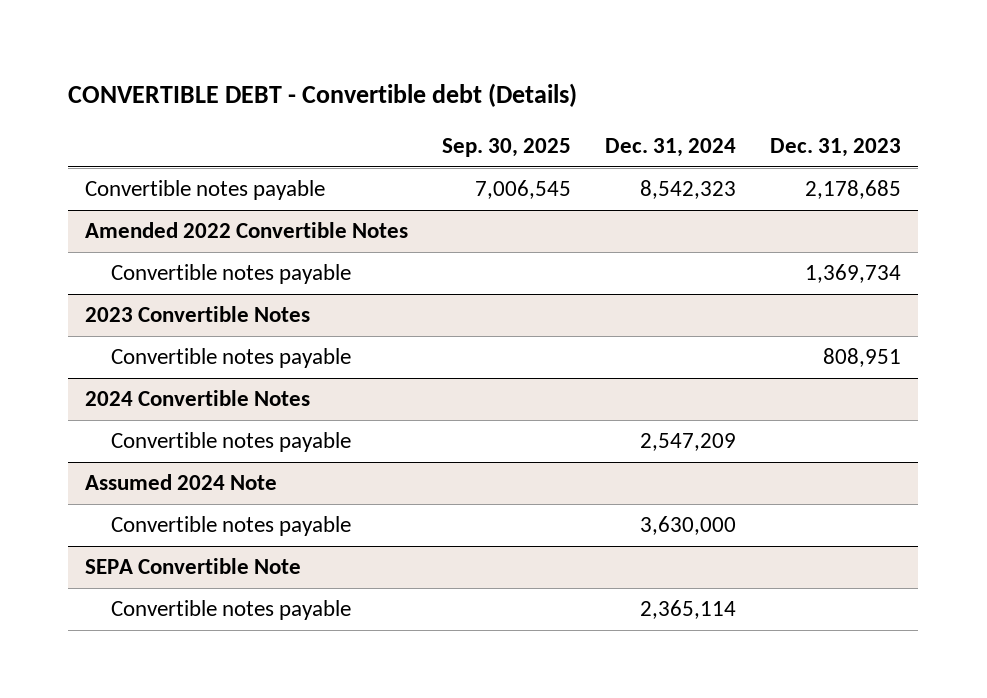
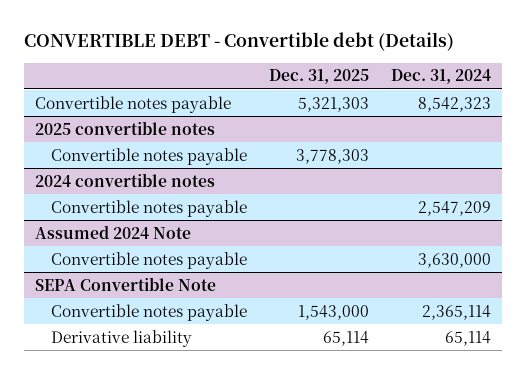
- | Sep. 30, 2025 | Dec. 31, 2024 | Dec. 31, 2023
+ | Dec. 31, 2025 | Dec. 31, 2024
- Amended 2022 Convertible Notes
- Convertible notes payable | | | 1,369,734
- 2023 Convertible Notes
+ 2025 convertible notes
- 2024 Convertible Notes
+ 2024 convertible notes
@ SEPA Convertible Note
+ Derivative liability | 65,114 | 65,114

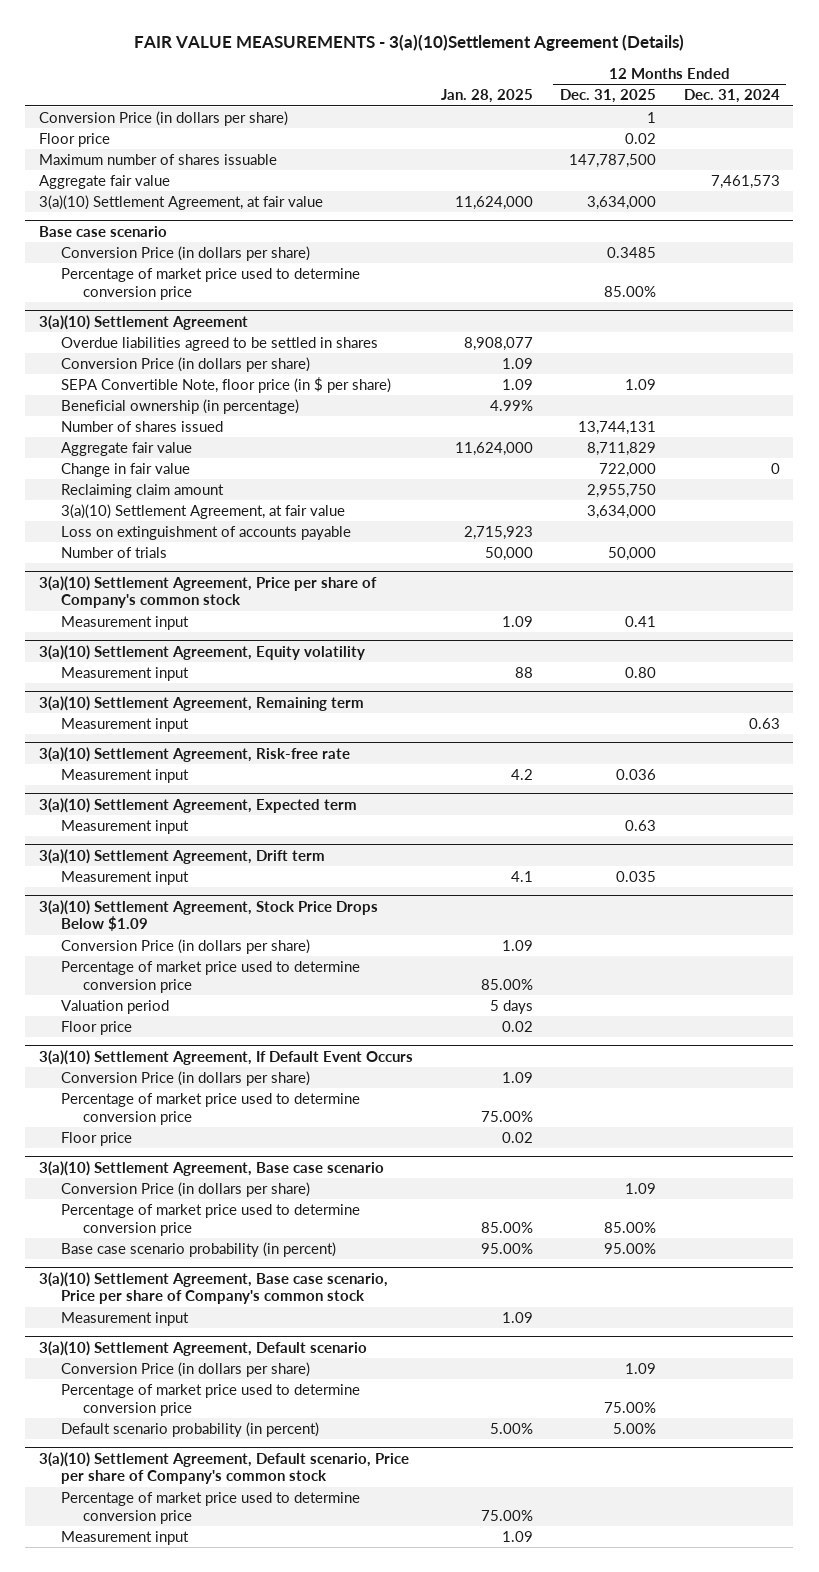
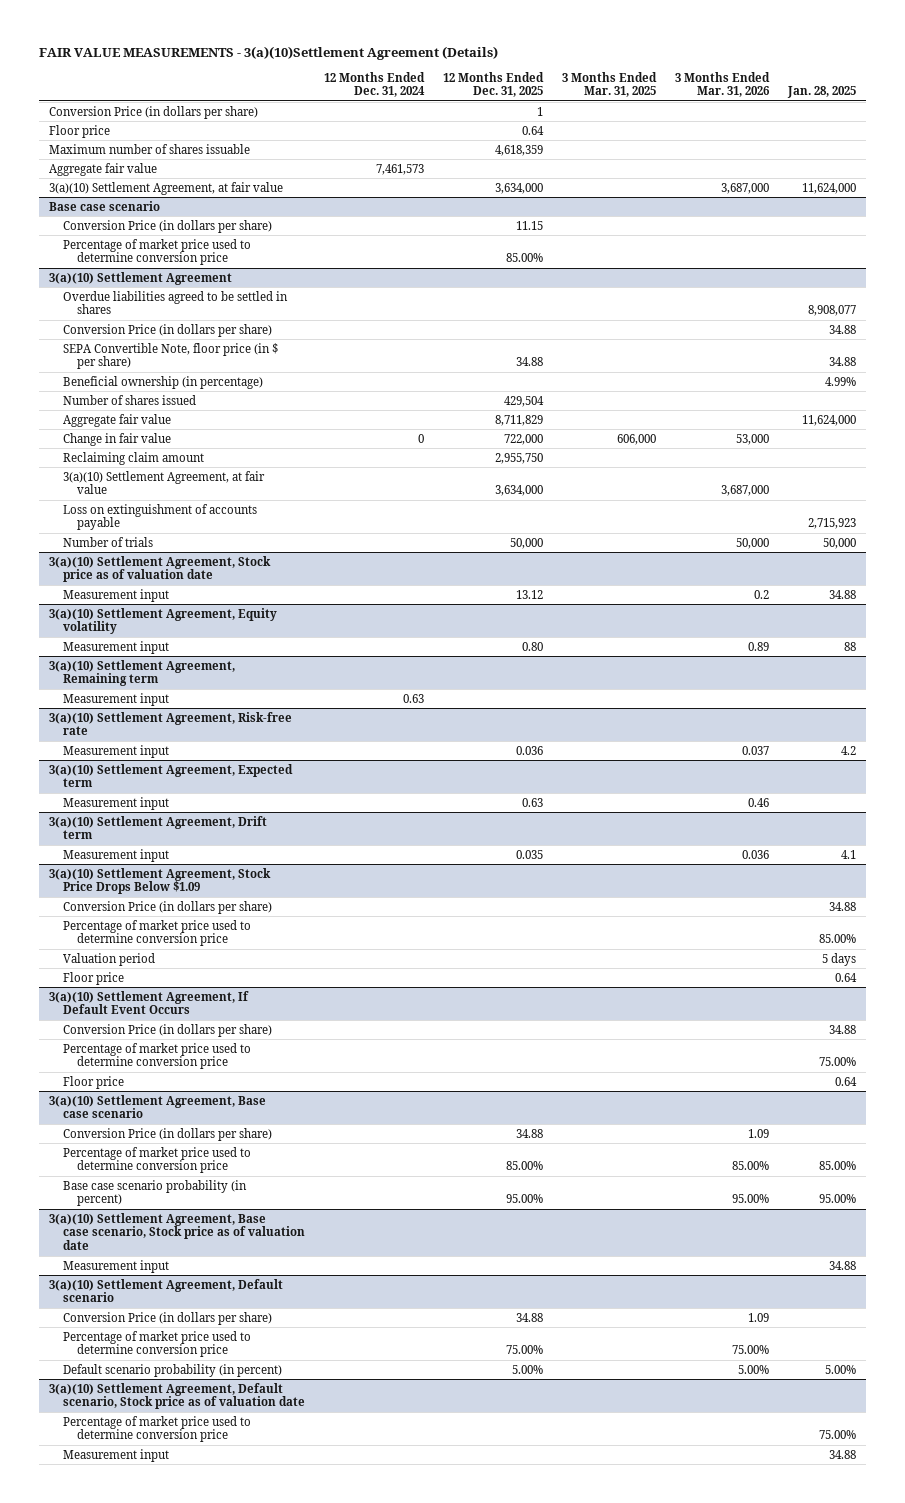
- | Jan. 28, 2025 | 12 Months Ended Dec. 31, 2025 | 12 Months Ended Dec. 31, 2024
+ | 12 Months Ended Dec. 31, 2024 | 12 Months Ended Dec. 31, 2025 | 3 Months Ended Mar. 31, 2025 | 3 Months Ended Mar. 31, 2026 | Jan. 28, 2025
- Floor price | | 0.02 |
- Maximum number of shares issuable | | 147,787,500 |
+ Floor price | | 0.64 | | |
+ Maximum number of shares issuable | | 4,618,359 | | |
@ Base case scenario
- Conversion Price (in dollars per share) | | 0.3485 |
+ Conversion Price (in dollars per share) | | 11.15 | | |
@ 3(a)(10) Settlement Agreement
- Conversion Price (in dollars per share) | 1.09 | |
- SEPA Convertible Note, floor price (in $ per share) | 1.09 | 1.09 |
+ Conversion Price (in dollars per share) | | | | | 34.88
+ SEPA Convertible Note, floor price (in $ per share) | | 34.88 | | | 34.88
- Number of shares issued | | 13,744,131 |
+ Number of shares issued | | 429,504 | | |
- 3(a)(10) Settlement Agreement, Price per share of Company's common stock
- Measurement input | 1.09 | 0.41 |
+ 3(a)(10) Settlement Agreement, Stock price as of valuation date
+ Measurement input | | 13.12 | | 0.2 | 34.88
@ 3(a)(10) Settlement Agreement, Stock Price Drops Below $1.09
- Conversion Price (in dollars per share) | 1.09 | |
+ Conversion Price (in dollars per share) | | | | | 34.88
- Floor price | 0.02 | |
+ Floor price | | | | | 0.64
@ 3(a)(10) Settlement Agreement, If Default Event Occurs
- Conversion Price (in dollars per share) | 1.09 | |
+ Conversion Price (in dollars per share) | | | | | 34.88
- Floor price | 0.02 | |
+ Floor price | | | | | 0.64
@ 3(a)(10) Settlement Agreement, Base case scenario
- Conversion Price (in dollars per share) | | 1.09 |
+ Conversion Price (in dollars per share) | | 34.88 | | 1.09 |
- 3(a)(10) Settlement Agreement, Base case scenario, Price per share of Company's common stock
- Measurement input | 1.09 | |
+ 3(a)(10) Settlement Agreement, Base case scenario, Stock price as of valuation date
+ Measurement input | | | | | 34.88
@ 3(a)(10) Settlement Agreement, Default scenario
- Conversion Price (in dollars per share) | | 1.09 |
+ Conversion Price (in dollars per share) | | 34.88 | | 1.09 |
- 3(a)(10) Settlement Agreement, Default scenario, Price per share of Company's common stock
+ 3(a)(10) Settlement Agreement, Default scenario, Stock price as of valuation date
- Measurement input | 1.09 | |
+ Measurement input | | | | | 34.88

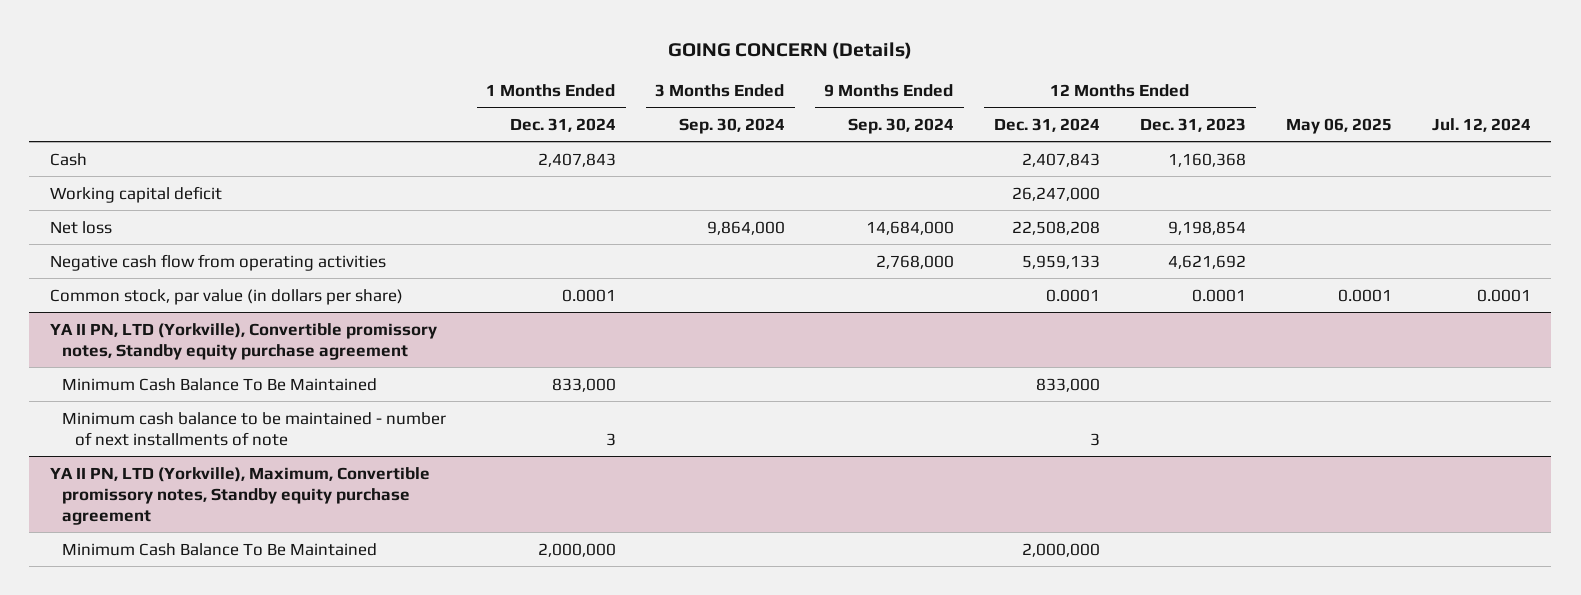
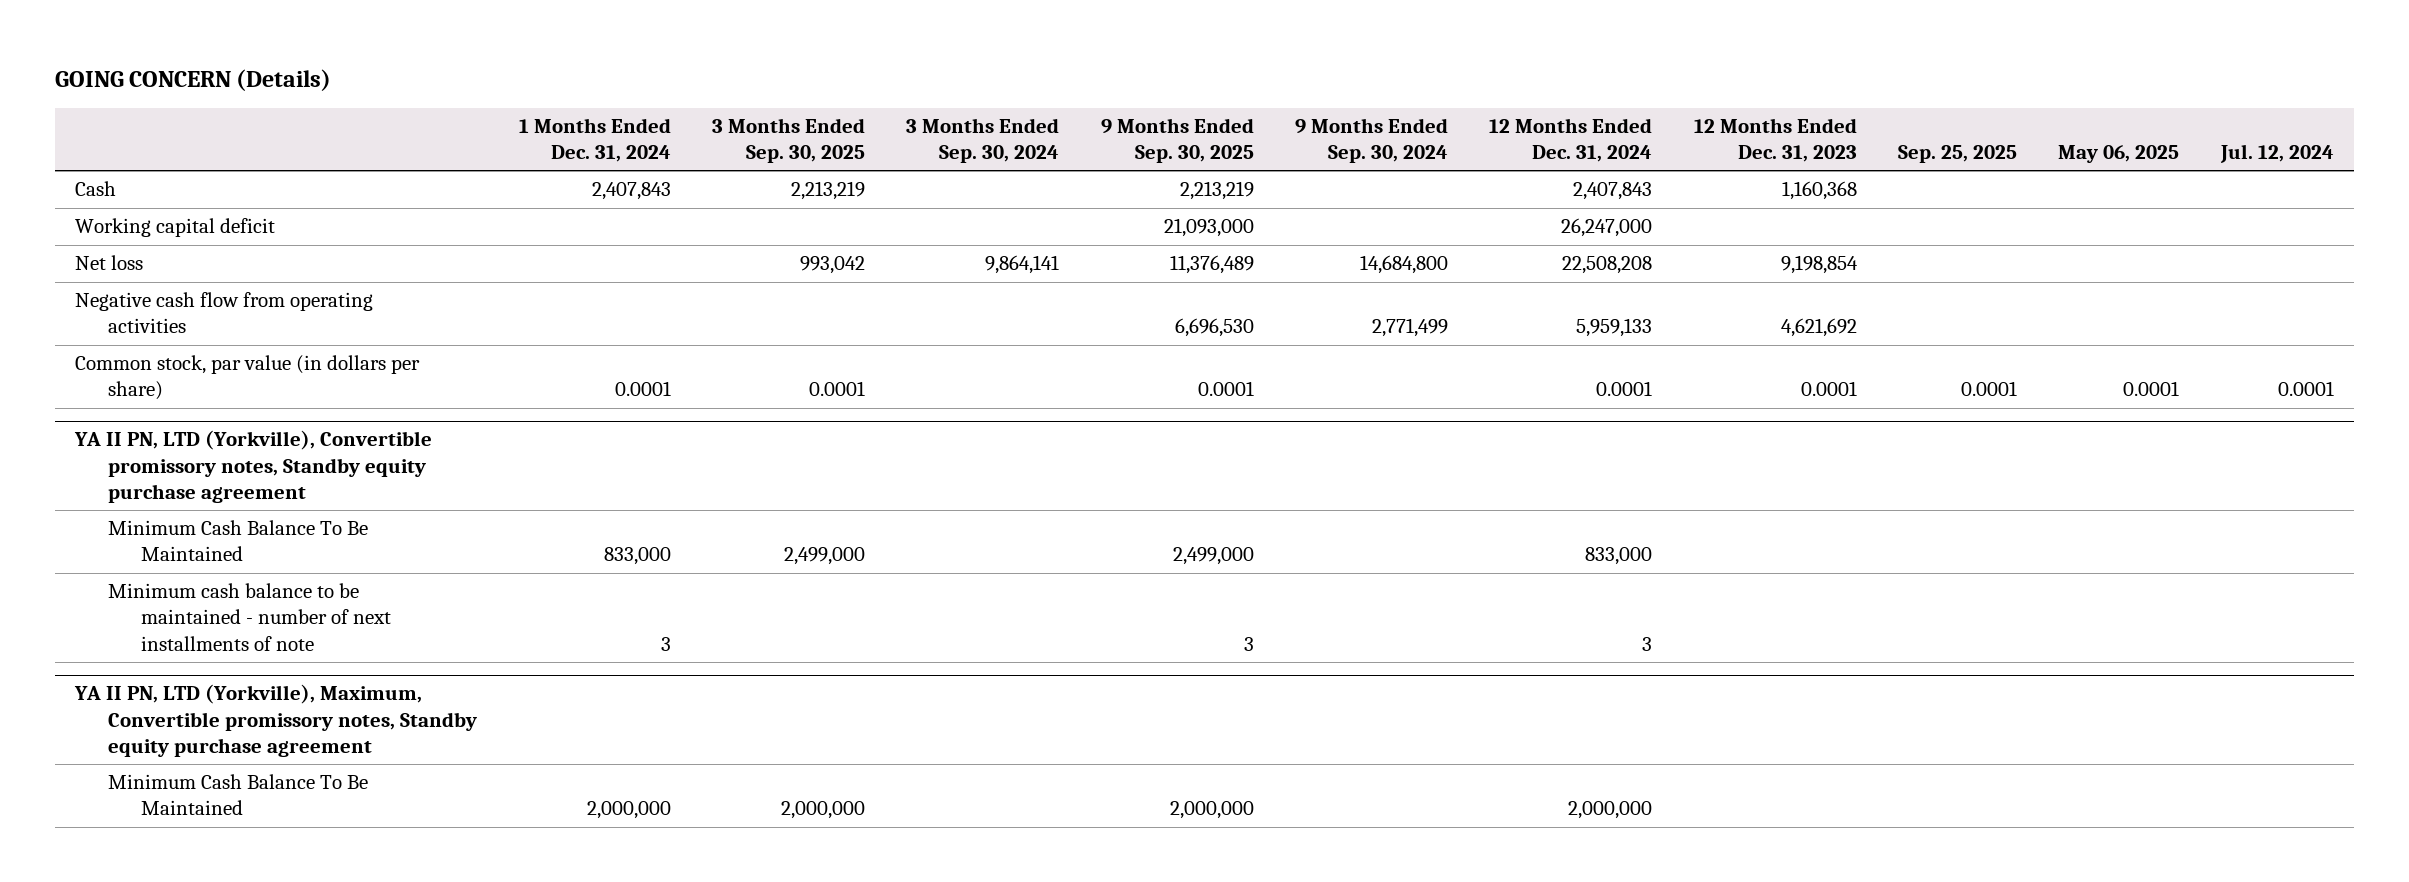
- | 1 Months Ended Dec. 31, 2024 | 3 Months Ended Sep. 30, 2024 | 9 Months Ended Sep. 30, 2024 | 12 Months Ended Dec. 31, 2024 | 12 Months Ended Dec. 31, 2023 | May 06, 2025 | Jul. 12, 2024
+ | 1 Months Ended Dec. 31, 2024 | 3 Months Ended Sep. 30, 2025 | 3 Months Ended Sep. 30, 2024 | 9 Months Ended Sep. 30, 2025 | 9 Months Ended Sep. 30, 2024 | 12 Months Ended Dec. 31, 2024 | 12 Months Ended Dec. 31, 2023 | Sep. 25, 2025 | May 06, 2025 | Jul. 12, 2024
- Net loss | | 9,864,000 | 14,684,000 | 22,508,208 | 9,198,854 | |
- Negative cash flow from operating activities | | | 2,768,000 | 5,959,133 | 4,621,692 | |
+ Net loss | | 993,042 | 9,864,141 | 11,376,489 | 14,684,800 | 22,508,208 | 9,198,854 | | |
+ Negative cash flow from operating activities | | | | 6,696,530 | 2,771,499 | 5,959,133 | 4,621,692 | | |

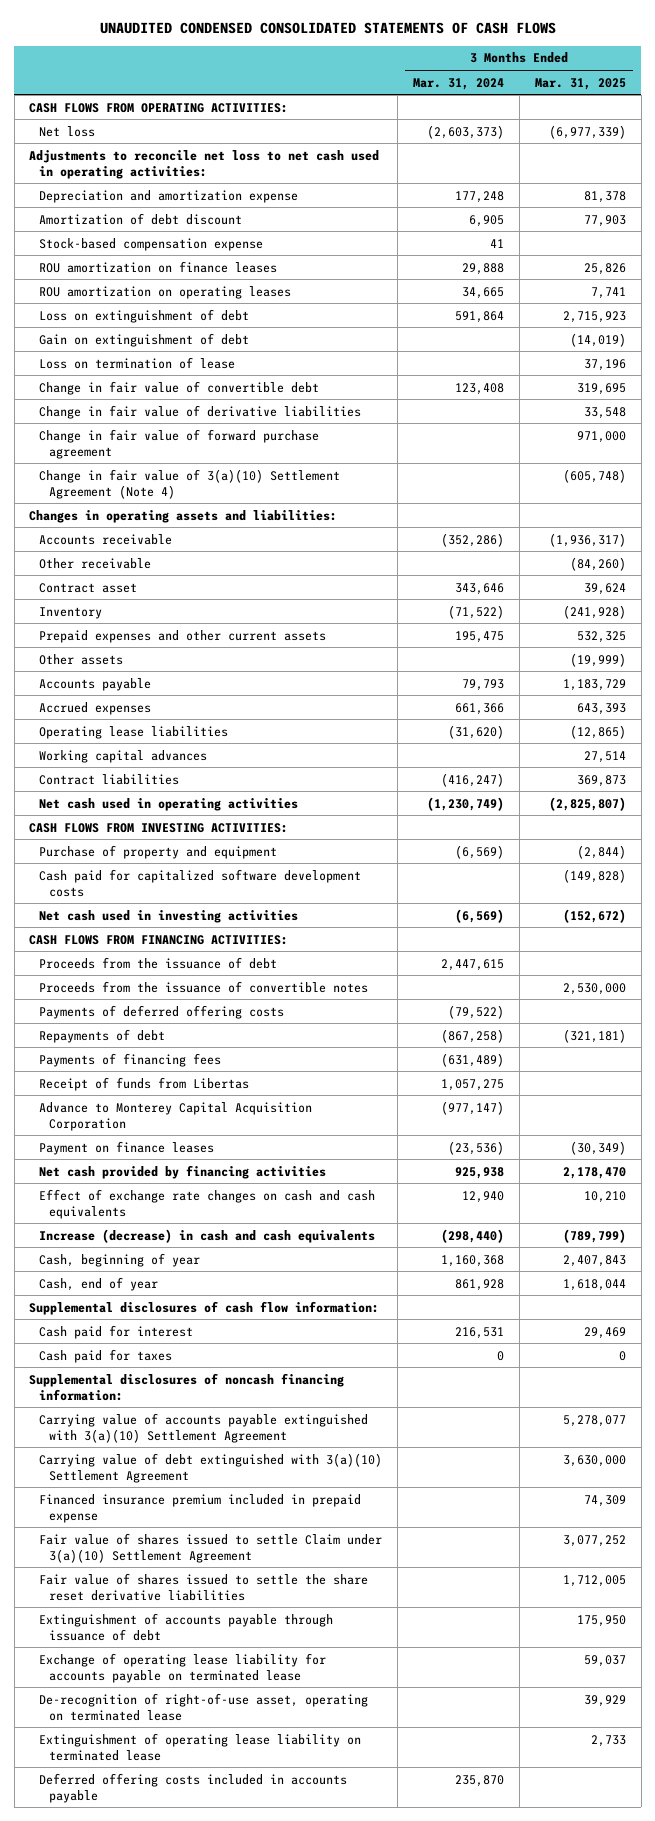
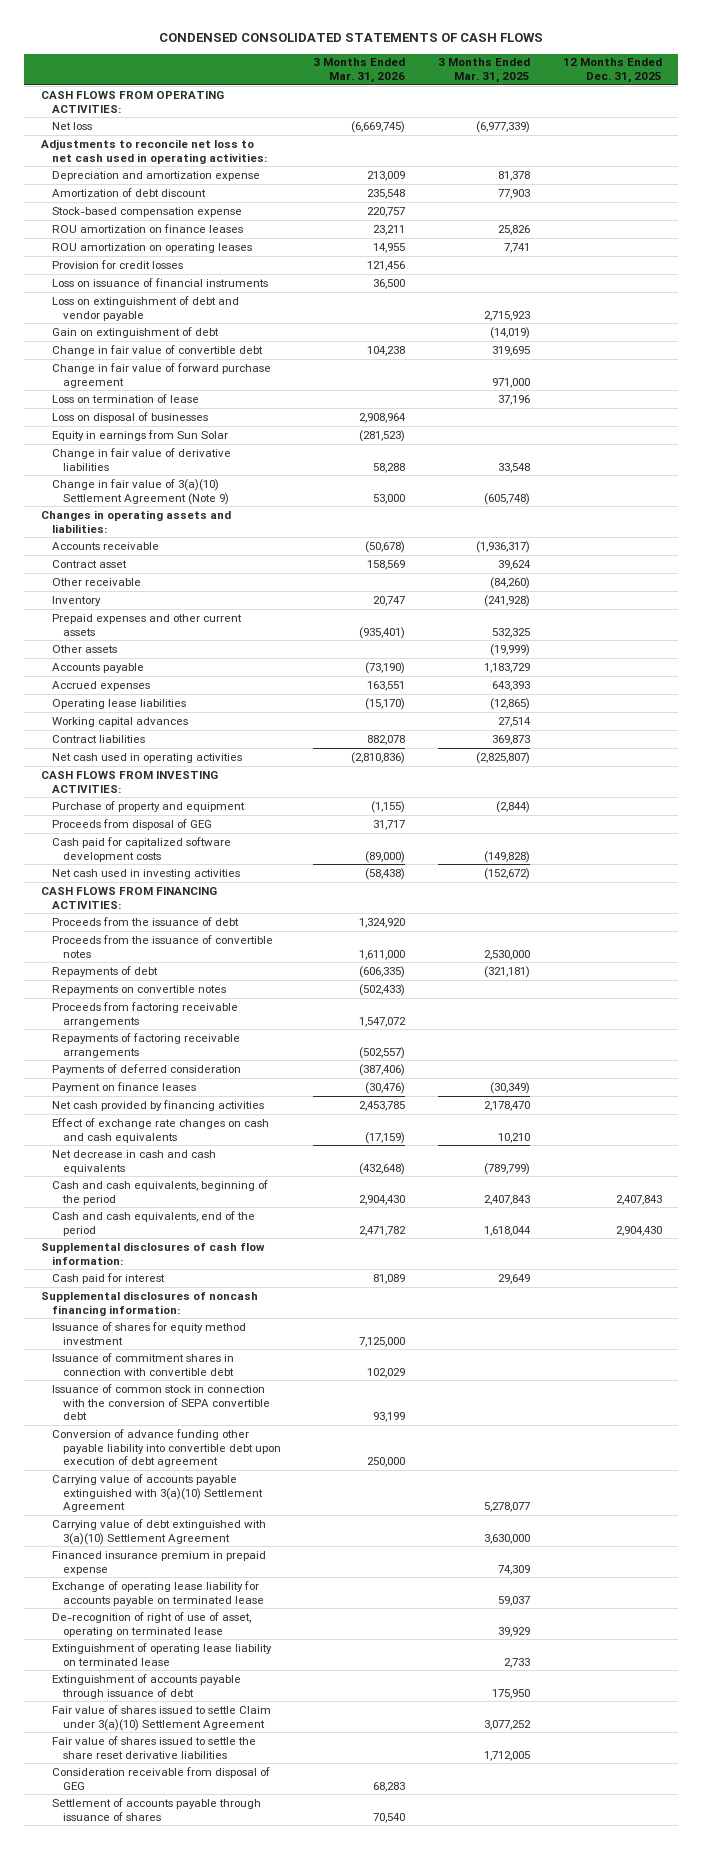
- UNAUDITED CONDENSED CONSOLIDATED STATEMENTS OF CASH FLOWS
+ CONDENSED CONSOLIDATED STATEMENTS OF CASH FLOWS
- | 3 Months Ended Mar. 31, 2024 | 3 Months Ended Mar. 31, 2025
+ | 3 Months Ended Mar. 31, 2026 | 3 Months Ended Mar. 31, 2025 | 12 Months Ended Dec. 31, 2025
- Loss on extinguishment of debt | 591,864 | 2,715,923
+ Provision for credit losses | 121,456 | |
+ Loss on issuance of financial instruments | 36,500 | |
+ Loss on extinguishment of debt and vendor payable | | 2,715,923 |
- Change in fair value of 3(a)(10) Settlement Agreement (Note 4) | | (605,748)
moved down: Loss on termination of lease | | 37,196 |
+ Loss on disposal of businesses | 2,908,964 | |
+ Equity in earnings from Sun Solar | (281,523) | |
moved down: Change in fair value of derivative liabilities | 58,288 | 33,548 |
+ Change in fair value of 3(a)(10) Settlement Agreement (Note 9) | 53,000 | (605,748) |
moved down: Other receivable | | (84,260) |
+ Proceeds from disposal of GEG | 31,717 | |
- Payments of deferred offering costs | (79,522) |
- Payments of financing fees | (631,489) |
- Receipt of funds from Libertas | 1,057,275 |
- Advance to Monterey Capital Acquisition Corporation | (977,147) |
+ Repayments on convertible notes | (502,433) | |
+ Proceeds from factoring receivable arrangements | 1,547,072 | |
+ Repayments of factoring receivable arrangements | (502,557) | |
+ Payments of deferred consideration | (387,406) | |
- Increase (decrease) in cash and cash equivalents | (298,440) | (789,799)
- Cash, beginning of year | 1,160,368 | 2,407,843
- Cash, end of year | 861,928 | 1,618,044
+ Net decrease in cash and cash equivalents | (432,648) | (789,799) |
+ Cash and cash equivalents, beginning of the period | 2,904,430 | 2,407,843 | 2,407,843
+ Cash and cash equivalents, end of the period | 2,471,782 | 1,618,044 | 2,904,430
- Cash paid for interest | 216,531 | 29,469
- Cash paid for taxes | 0 | 0
+ Cash paid for interest | 81,089 | 29,649 |
+ Issuance of shares for equity method investment | 7,125,000 | |
+ Issuance of commitment shares in connection with convertible debt | 102,029 | |
+ Issuance of common stock in connection with the conversion of SEPA convertible debt | 93,199 | |
+ Conversion of advance funding other payable liability into convertible debt upon execution of debt agreement | 250,000 | |
- Financed insurance premium included in prepaid expense | | 74,309
+ Financed insurance premium in prepaid expense | | 74,309 |
- De-recognition of right-of-use asset, operating on terminated lease | | 39,929
+ De-recognition of right of use of asset, operating on terminated lease | | 39,929 |
- Deferred offering costs included in accounts payable | 235,870 |
moved down: Extinguishment of accounts payable through issuance of debt | | 175,950 |
moved down: Fair value of shares issued to settle Claim under 3(a)(10) Settlement Agreement | | 3,077,252 |
moved down: Fair value of shares issued to settle the share reset derivative liabilities | | 1,712,005 |
+ Consideration receivable from disposal of GEG | 68,283 | |
+ Settlement of accounts payable through issuance of shares | 70,540 | |

